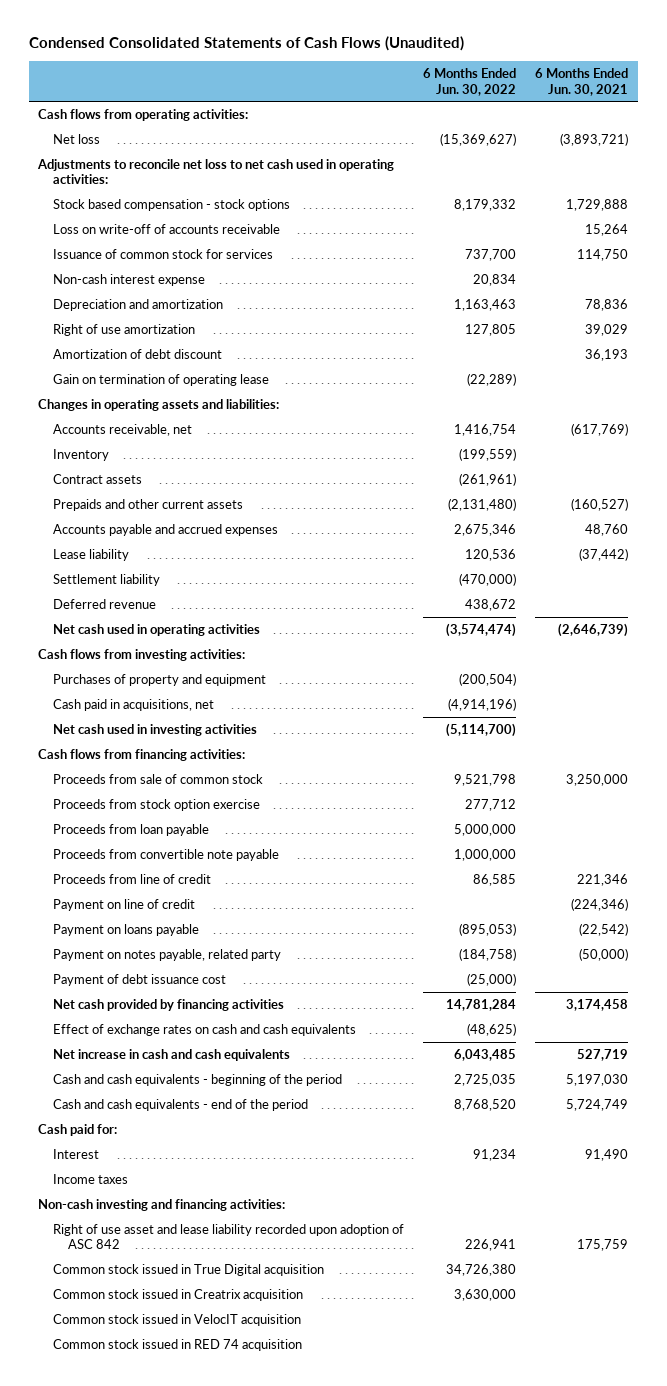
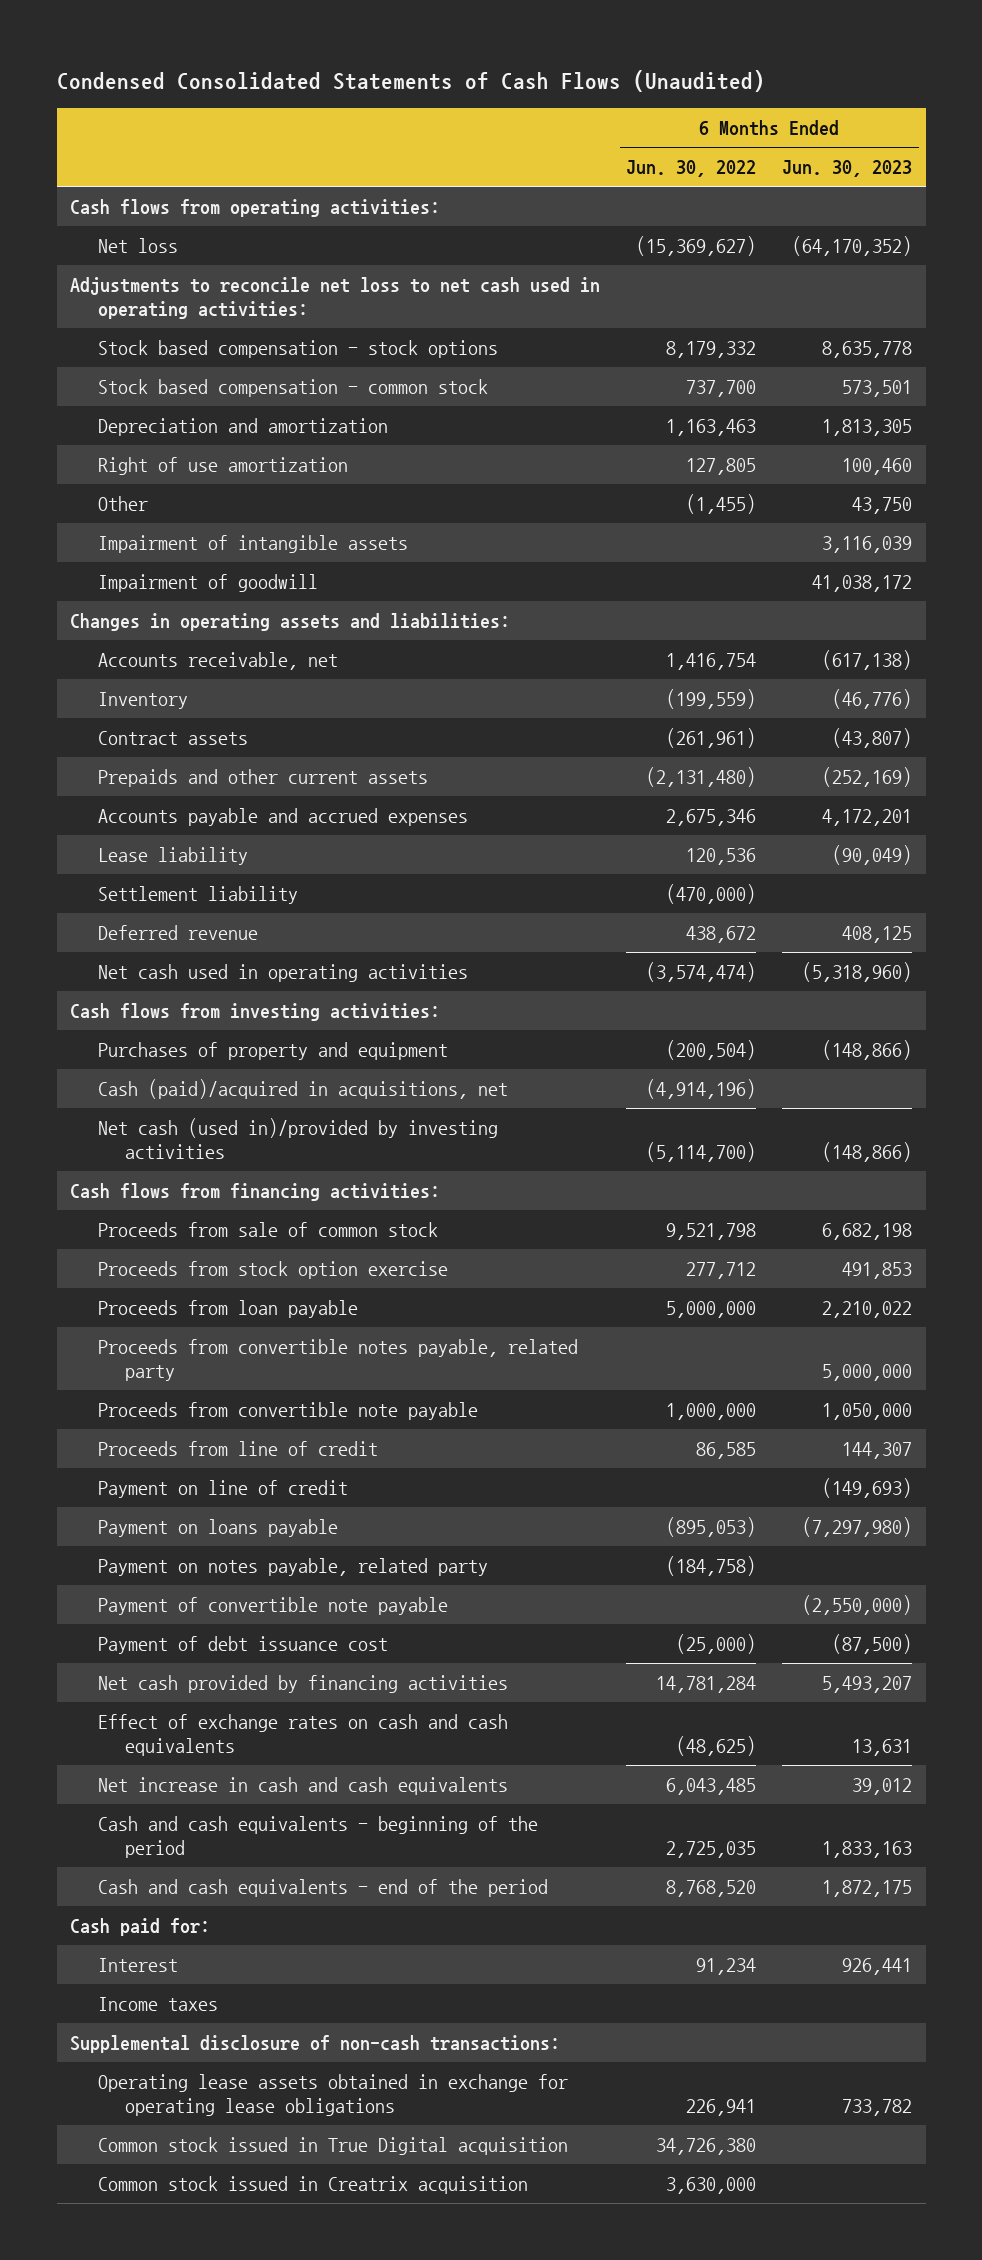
- | 6 Months Ended Jun. 30, 2022 | 6 Months Ended Jun. 30, 2021
+ | 6 Months Ended Jun. 30, 2022 | 6 Months Ended Jun. 30, 2023
- Loss on write-off of accounts receivable | | 15,264
- Issuance of common stock for services | 737,700 | 114,750
- Non-cash interest expense | 20,834 |
+ Stock based compensation - common stock | 737,700 | 573,501
- Amortization of debt discount | | 36,193
- Gain on termination of operating lease | (22,289) |
+ Other | (1,455) | 43,750
+ Impairment of intangible assets | | 3,116,039
+ Impairment of goodwill | | 41,038,172
- Cash paid in acquisitions, net | (4,914,196) |
- Net cash used in investing activities | (5,114,700) |
+ Cash (paid)/acquired in acquisitions, net | (4,914,196) |
+ Net cash (used in)/provided by investing activities | (5,114,700) | (148,866)
+ Proceeds from convertible notes payable, related party | | 5,000,000
+ Payment of convertible note payable | | (2,550,000)
- Non-cash investing and financing activities:
- Right of use asset and lease liability recorded upon adoption of ASC 842 | 226,941 | 175,759
+ Supplemental disclosure of non-cash transactions:
+ Operating lease assets obtained in exchange for operating lease obligations | 226,941 | 733,782
- Common stock issued in VelocIT acquisition
- Common stock issued in RED 74 acquisition

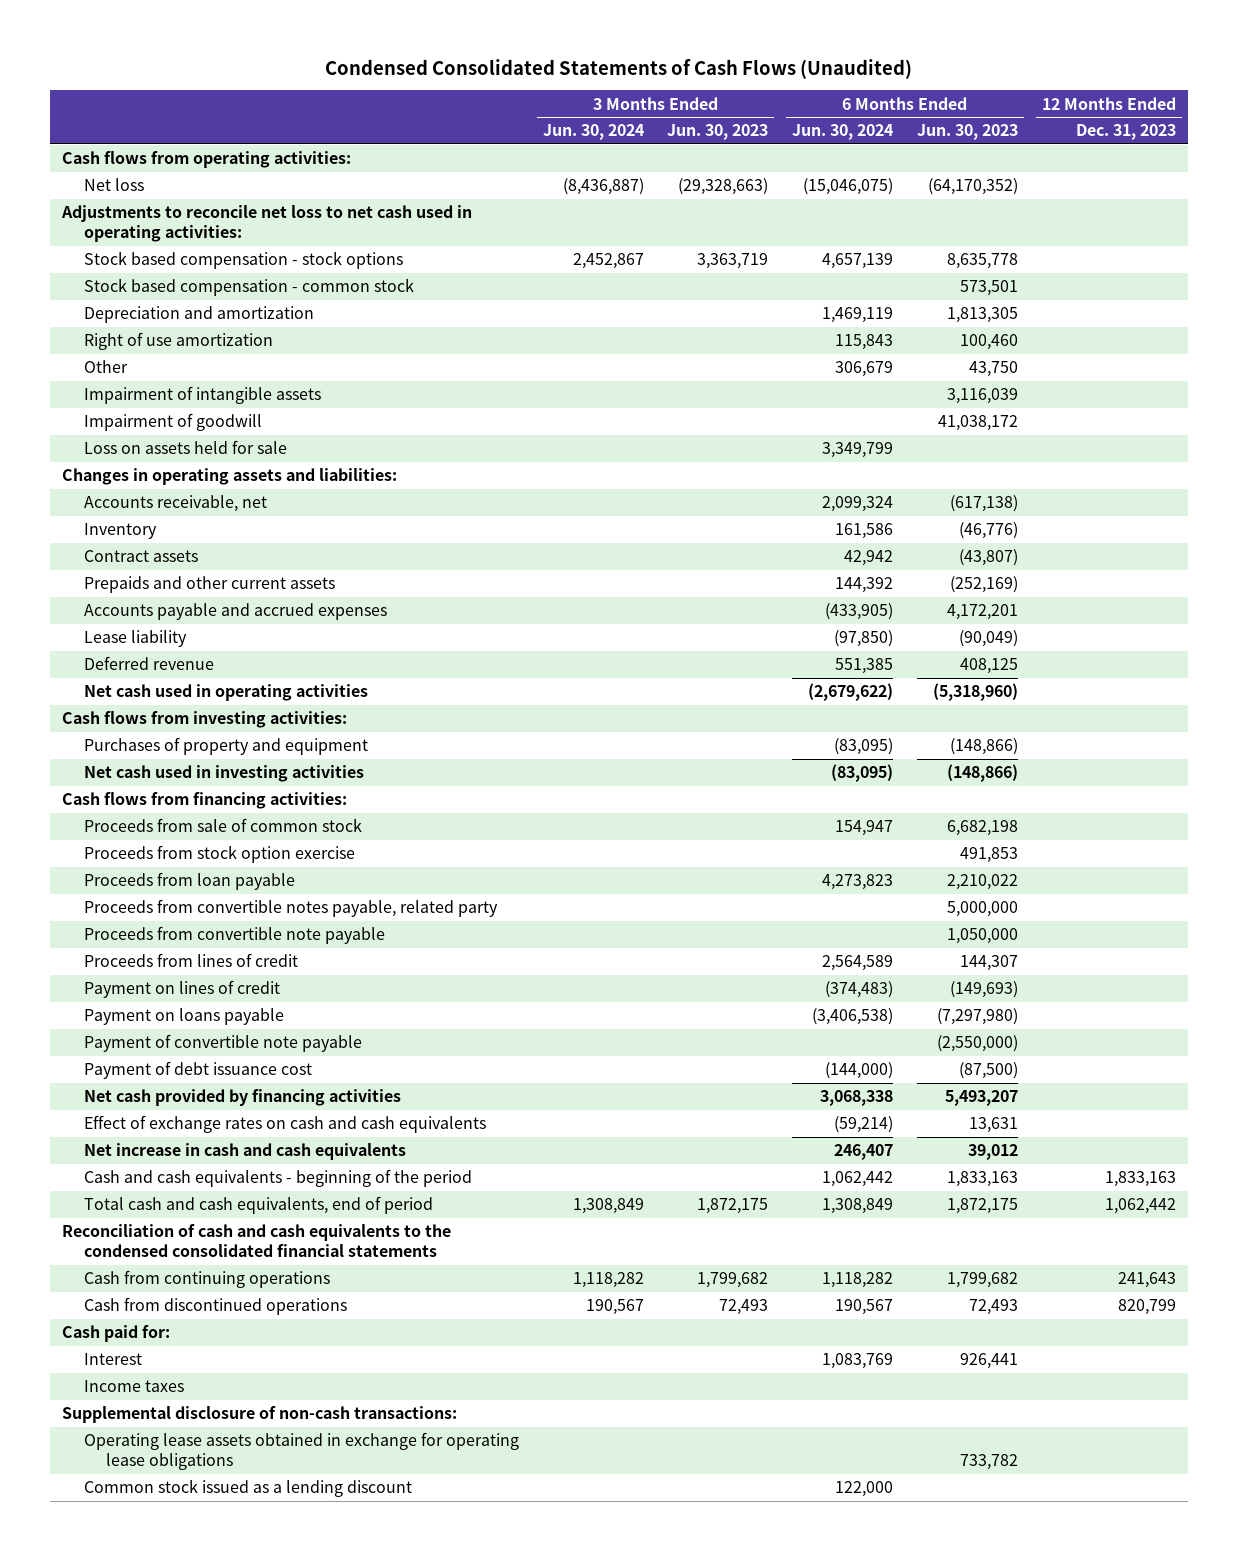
- | 6 Months Ended Jun. 30, 2022 | 6 Months Ended Jun. 30, 2023
+ | 3 Months Ended Jun. 30, 2024 | 3 Months Ended Jun. 30, 2023 | 6 Months Ended Jun. 30, 2024 | 6 Months Ended Jun. 30, 2023 | 12 Months Ended Dec. 31, 2023
+ Loss on assets held for sale | | | 3,349,799 | |
- Settlement liability | (470,000) |
- Cash (paid)/acquired in acquisitions, net | (4,914,196) |
- Net cash (used in)/provided by investing activities | (5,114,700) | (148,866)
+ Net cash used in investing activities | | | (83,095) | (148,866) |
- Proceeds from line of credit | 86,585 | 144,307
- Payment on line of credit | | (149,693)
+ Proceeds from lines of credit | | | 2,564,589 | 144,307 |
+ Payment on lines of credit | | | (374,483) | (149,693) |
- Payment on notes payable, related party | (184,758) |
- Cash and cash equivalents - end of the period | 8,768,520 | 1,872,175
+ Total cash and cash equivalents, end of period | 1,308,849 | 1,872,175 | 1,308,849 | 1,872,175 | 1,062,442
+ Reconciliation of cash and cash equivalents to the condensed consolidated financial statements
+ Cash from continuing operations | 1,118,282 | 1,799,682 | 1,118,282 | 1,799,682 | 241,643
+ Cash from discontinued operations | 190,567 | 72,493 | 190,567 | 72,493 | 820,799
- Common stock issued in True Digital acquisition | 34,726,380 |
- Common stock issued in Creatrix acquisition | 3,630,000 |
+ Common stock issued as a lending discount | | | 122,000 | |

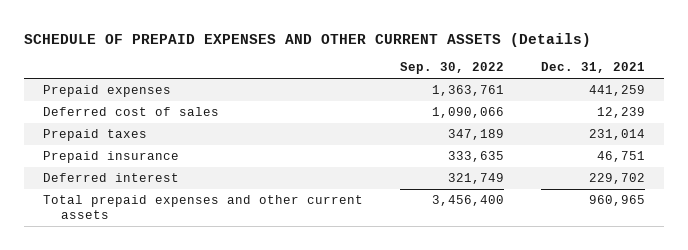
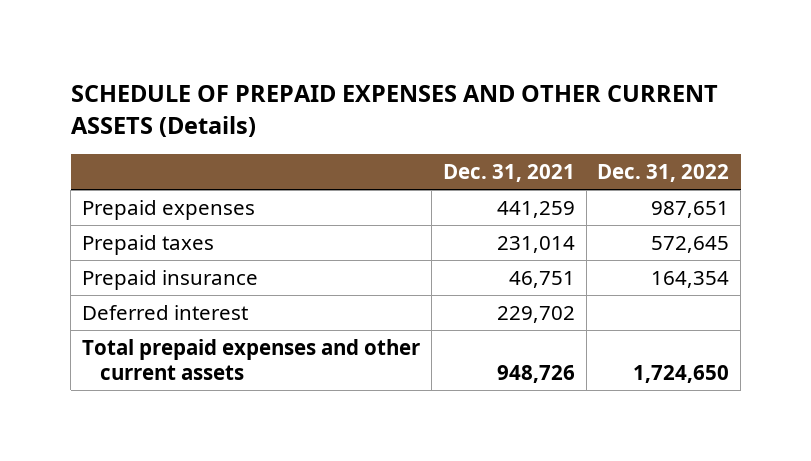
- | Sep. 30, 2022 | Dec. 31, 2021
+ | Dec. 31, 2021 | Dec. 31, 2022
- Deferred cost of sales | 1,090,066 | 12,239
- Total prepaid expenses and other current assets | 3,456,400 | 960,965
+ Total prepaid expenses and other current assets | 948,726 | 1,724,650

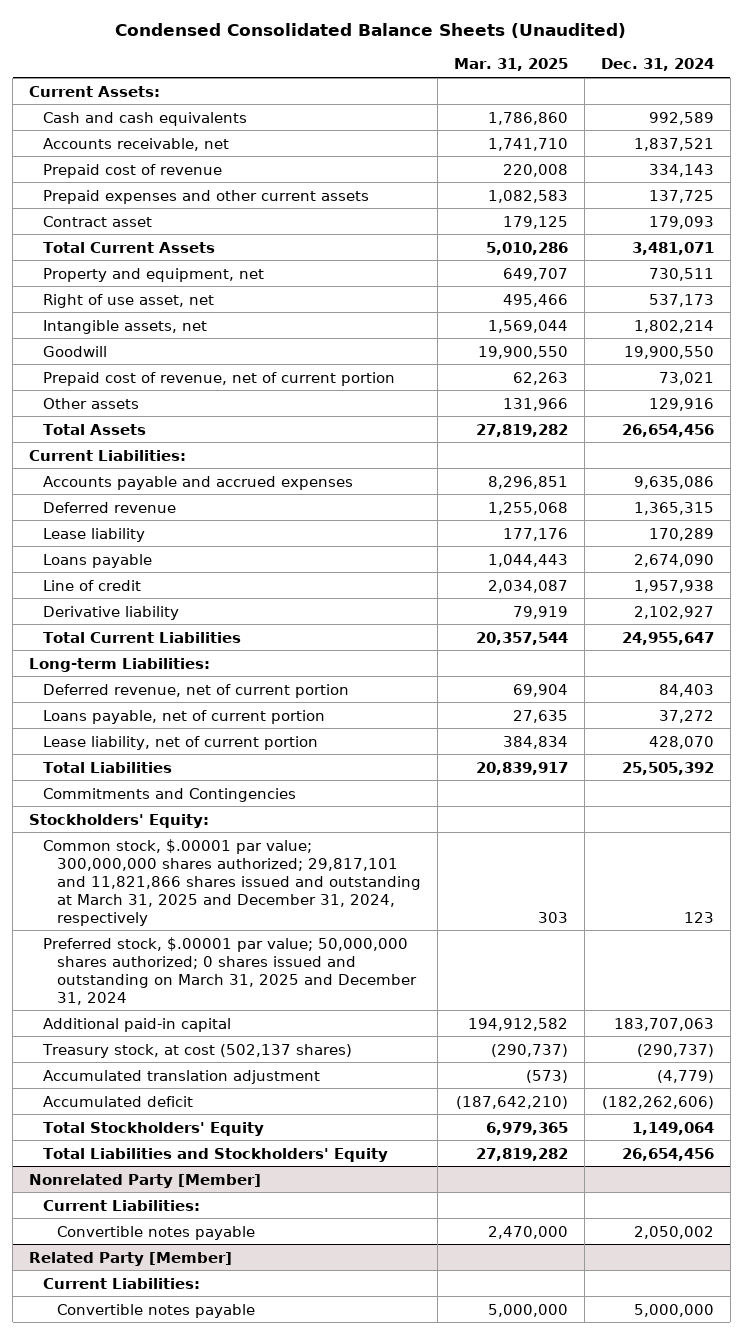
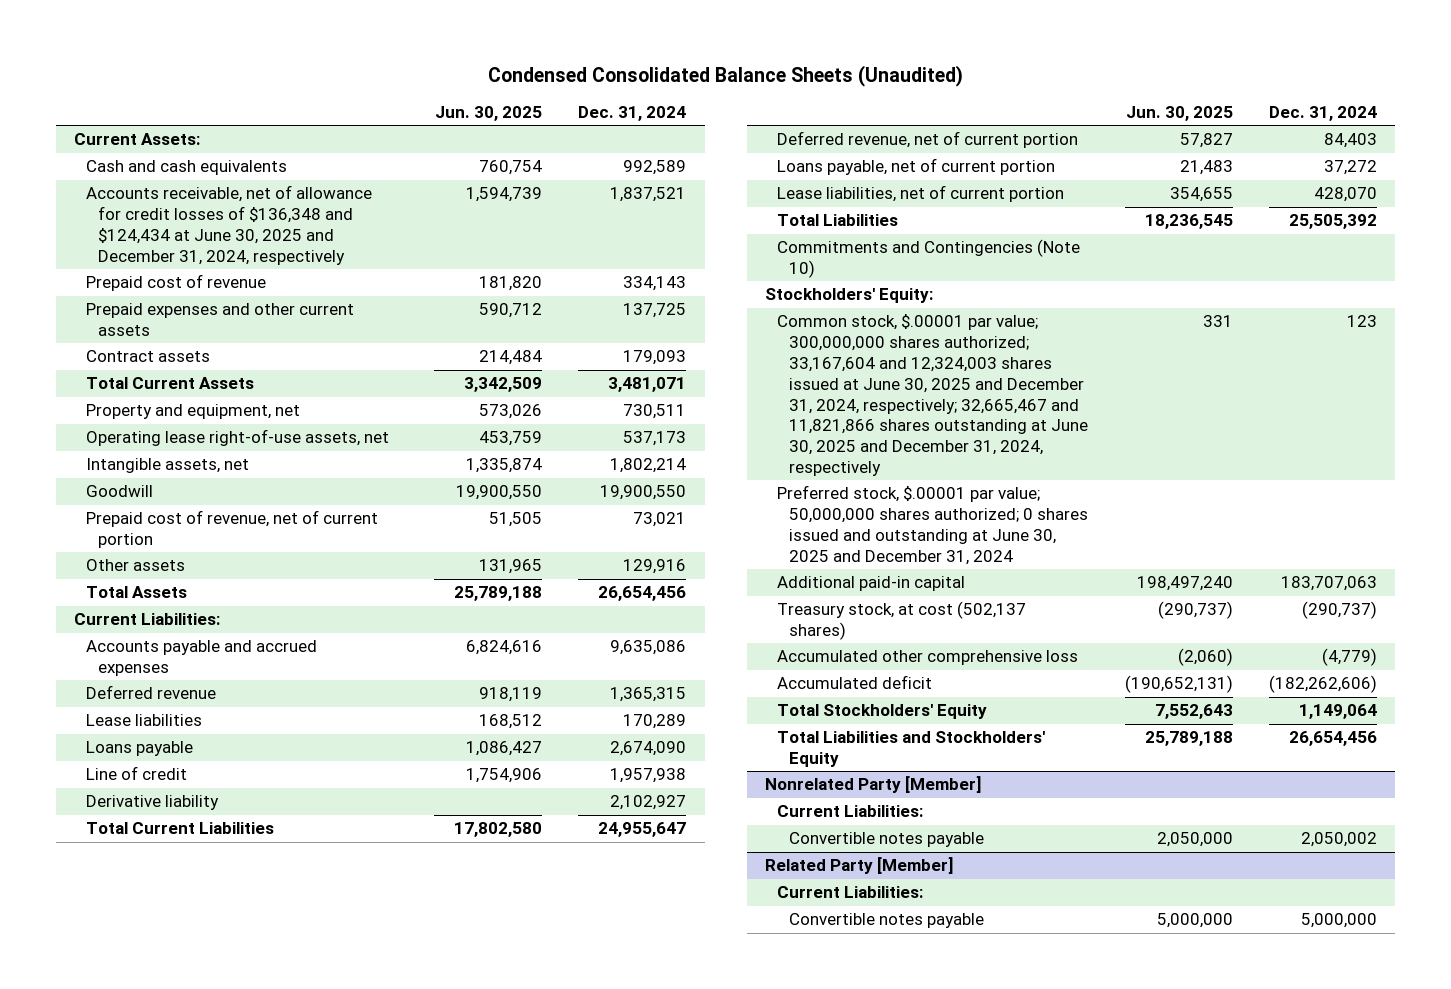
- | Mar. 31, 2025 | Dec. 31, 2024
+ | Jun. 30, 2025 | Dec. 31, 2024
- Accounts receivable, net | 1,741,710 | 1,837,521
+ Accounts receivable, net of allowance for credit losses of $136,348 and $124,434 at June 30, 2025 and December 31, 2024, respectively | 1,594,739 | 1,837,521
- Contract asset | 179,125 | 179,093
+ Contract assets | 214,484 | 179,093
- Right of use asset, net | 495,466 | 537,173
+ Operating lease right-of-use assets, net | 453,759 | 537,173
- Lease liability | 177,176 | 170,289
+ Lease liabilities | 168,512 | 170,289
- Long-term Liabilities:
- Lease liability, net of current portion | 384,834 | 428,070
+ Lease liabilities, net of current portion | 354,655 | 428,070
- Commitments and Contingencies
+ Commitments and Contingencies (Note 10)
- Common stock, $.00001 par value; 300,000,000 shares authorized; 29,817,101 and 11,821,866 shares issued and outstanding at March 31, 2025 and December 31, 2024, respectively | 303 | 123
- Preferred stock, $.00001 par value; 50,000,000 shares authorized; 0 shares issued and outstanding on March 31, 2025 and December 31, 2024
+ Common stock, $.00001 par value; 300,000,000 shares authorized; 33,167,604 and 12,324,003 shares issued at June 30, 2025 and December 31, 2024, respectively; 32,665,467 and 11,821,866 shares outstanding at June 30, 2025 and December 31, 2024, respectively | 331 | 123
+ Preferred stock, $.00001 par value; 50,000,000 shares authorized; 0 shares issued and outstanding at June 30, 2025 and December 31, 2024
- Accumulated translation adjustment | (573) | (4,779)
+ Accumulated other comprehensive loss | (2,060) | (4,779)

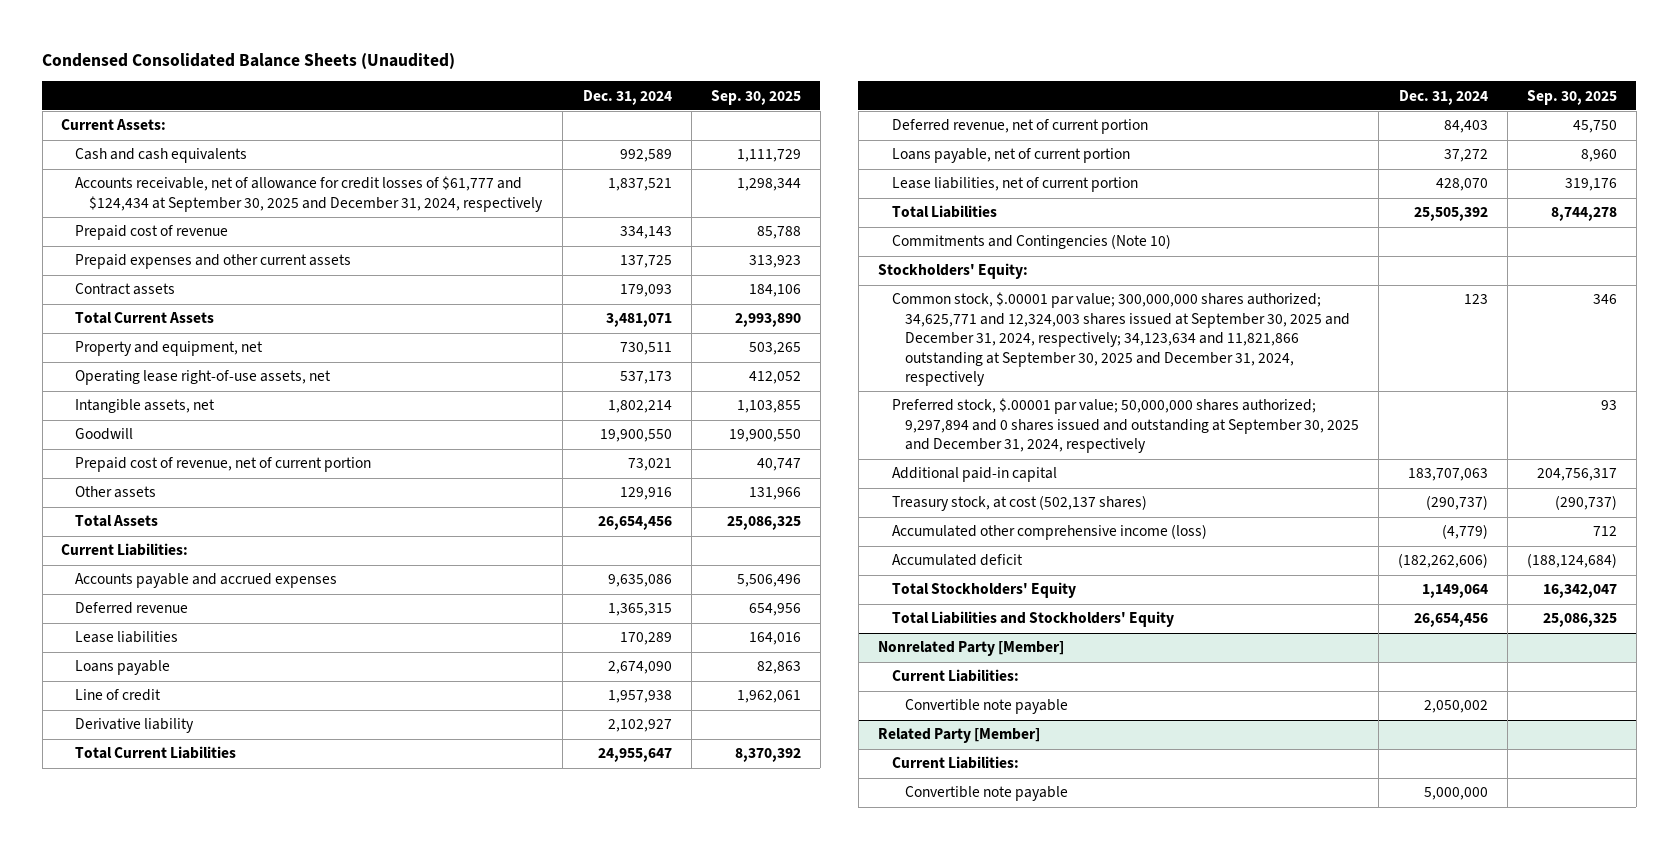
- | Jun. 30, 2025 | Dec. 31, 2024
+ | Dec. 31, 2024 | Sep. 30, 2025
- Accounts receivable, net of allowance for credit losses of $136,348 and $124,434 at June 30, 2025 and December 31, 2024, respectively | 1,594,739 | 1,837,521
+ Accounts receivable, net of allowance for credit losses of $61,777 and $124,434 at September 30, 2025 and December 31, 2024, respectively | 1,837,521 | 1,298,344
- Common stock, $.00001 par value; 300,000,000 shares authorized; 33,167,604 and 12,324,003 shares issued at June 30, 2025 and December 31, 2024, respectively; 32,665,467 and 11,821,866 shares outstanding at June 30, 2025 and December 31, 2024, respectively | 331 | 123
- Preferred stock, $.00001 par value; 50,000,000 shares authorized; 0 shares issued and outstanding at June 30, 2025 and December 31, 2024
+ Common stock, $.00001 par value; 300,000,000 shares authorized; 34,625,771 and 12,324,003 shares issued at September 30, 2025 and December 31, 2024, respectively; 34,123,634 and 11,821,866 outstanding at September 30, 2025 and December 31, 2024, respectively | 123 | 346
+ Preferred stock, $.00001 par value; 50,000,000 shares authorized; 9,297,894 and 0 shares issued and outstanding at September 30, 2025 and December 31, 2024, respectively | | 93
- Accumulated other comprehensive loss | (2,060) | (4,779)
+ Accumulated other comprehensive income (loss) | (4,779) | 712
@ Nonrelated Party [Member]
- Convertible notes payable | 2,050,000 | 2,050,002
+ Convertible note payable | 2,050,002 |
@ Related Party [Member]
- Convertible notes payable | 5,000,000 | 5,000,000
+ Convertible note payable | 5,000,000 |

